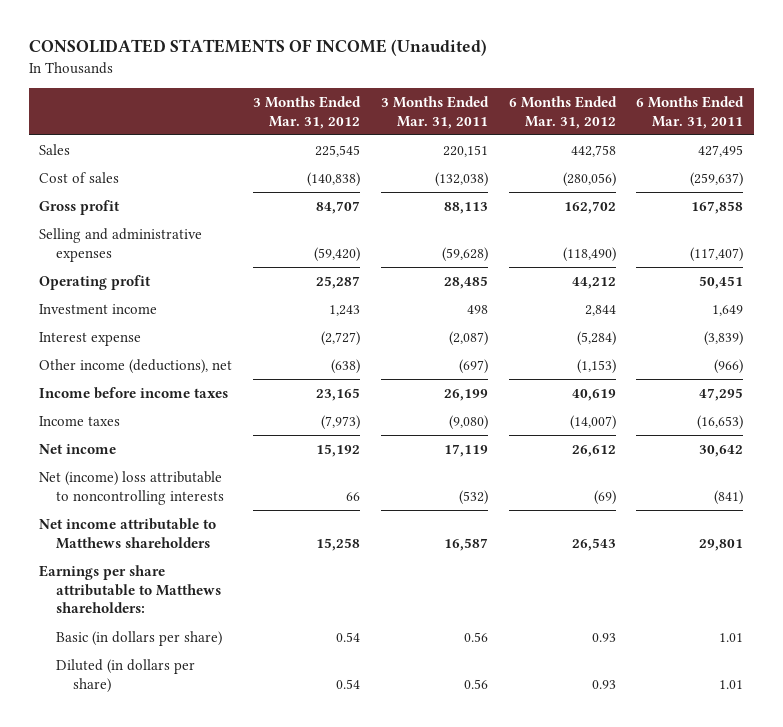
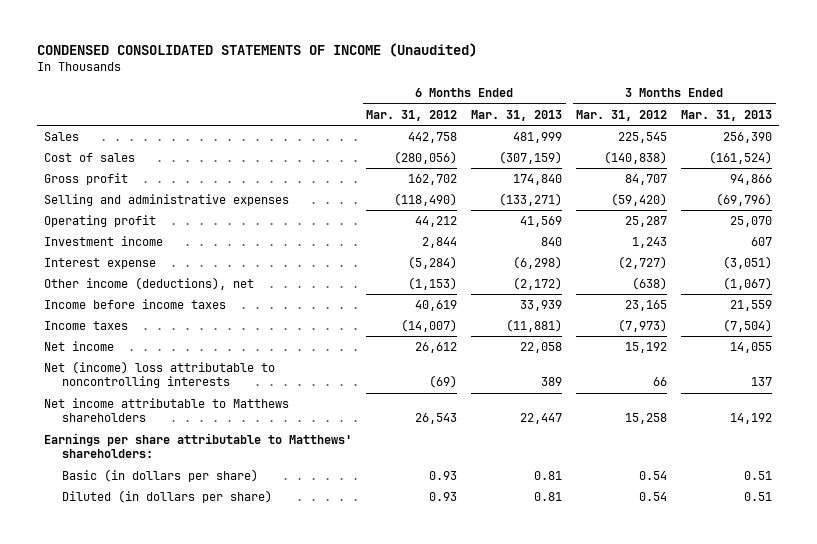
- CONSOLIDATED STATEMENTS OF INCOME (Unaudited)
+ CONDENSED CONSOLIDATED STATEMENTS OF INCOME (Unaudited)
- | 3 Months Ended Mar. 31, 2012 | 3 Months Ended Mar. 31, 2011 | 6 Months Ended Mar. 31, 2012 | 6 Months Ended Mar. 31, 2011
+ | 6 Months Ended Mar. 31, 2012 | 6 Months Ended Mar. 31, 2013 | 3 Months Ended Mar. 31, 2012 | 3 Months Ended Mar. 31, 2013
- Earnings per share attributable to Matthews shareholders:
+ Earnings per share attributable to Matthews' shareholders:

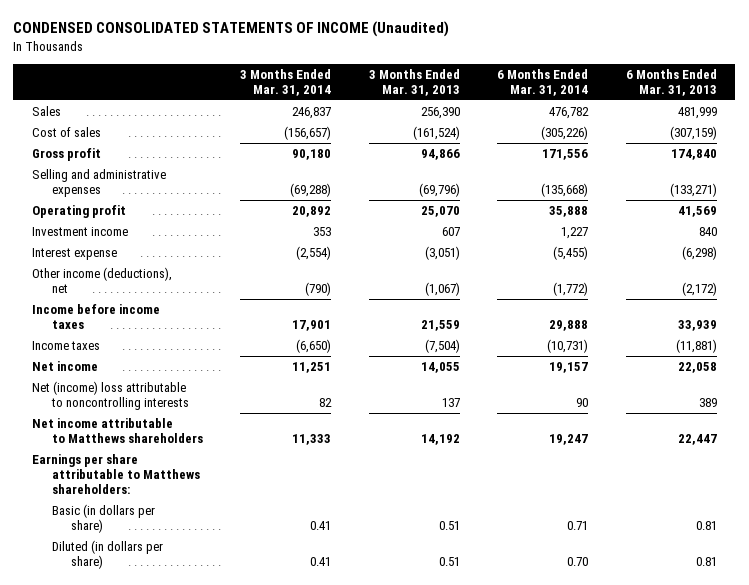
- | 6 Months Ended Mar. 31, 2012 | 6 Months Ended Mar. 31, 2013 | 3 Months Ended Mar. 31, 2012 | 3 Months Ended Mar. 31, 2013
+ | 3 Months Ended Mar. 31, 2014 | 3 Months Ended Mar. 31, 2013 | 6 Months Ended Mar. 31, 2014 | 6 Months Ended Mar. 31, 2013
- Earnings per share attributable to Matthews' shareholders:
+ Earnings per share attributable to Matthews shareholders:

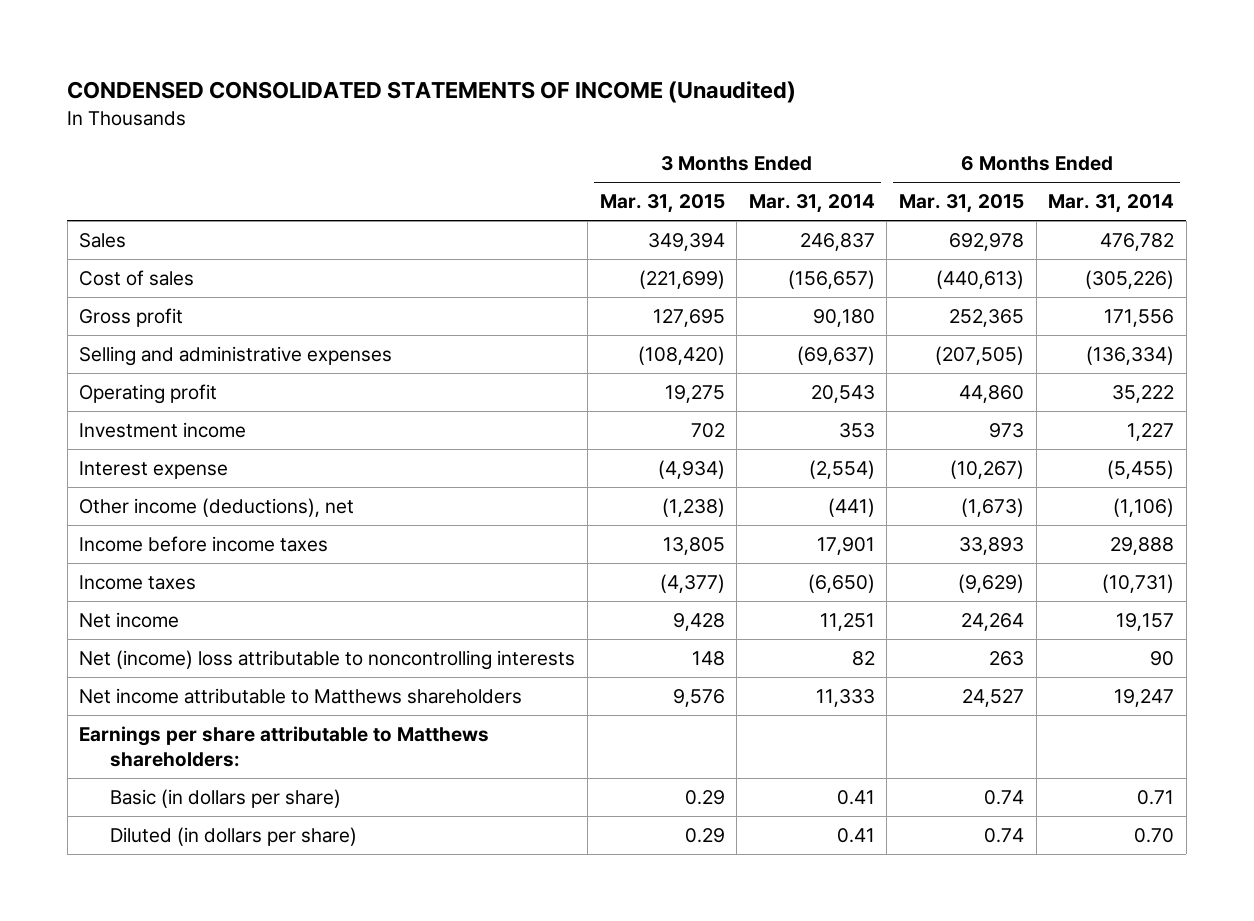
- | 3 Months Ended Mar. 31, 2014 | 3 Months Ended Mar. 31, 2013 | 6 Months Ended Mar. 31, 2014 | 6 Months Ended Mar. 31, 2013
+ | 3 Months Ended Mar. 31, 2015 | 3 Months Ended Mar. 31, 2014 | 6 Months Ended Mar. 31, 2015 | 6 Months Ended Mar. 31, 2014
- Selling and administrative expenses | (69,288) | (69,796) | (135,668) | (133,271)
- Operating profit | 20,892 | 25,070 | 35,888 | 41,569
+ Selling and administrative expenses | (108,420) | (69,637) | (207,505) | (136,334)
+ Operating profit | 19,275 | 20,543 | 44,860 | 35,222
- Other income (deductions), net | (790) | (1,067) | (1,772) | (2,172)
+ Other income (deductions), net | (1,238) | (441) | (1,673) | (1,106)

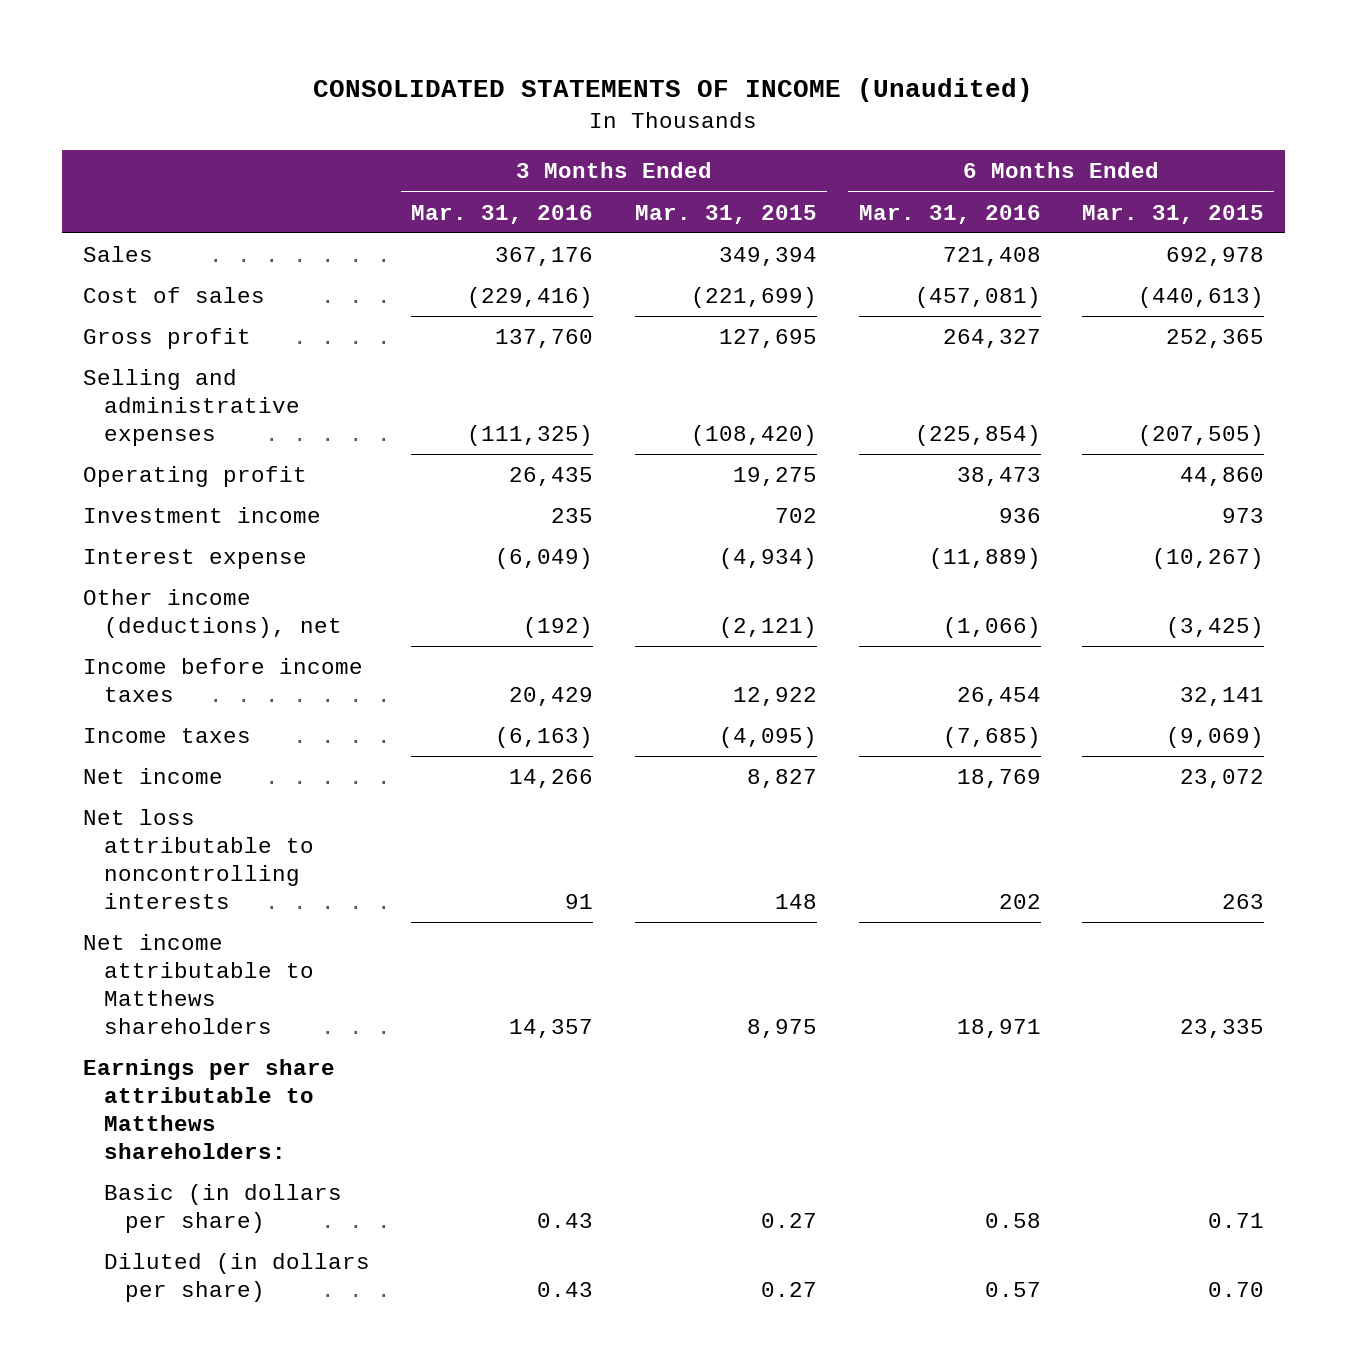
- CONDENSED CONSOLIDATED STATEMENTS OF INCOME (Unaudited)
+ CONSOLIDATED STATEMENTS OF INCOME (Unaudited)
- | 3 Months Ended Mar. 31, 2015 | 3 Months Ended Mar. 31, 2014 | 6 Months Ended Mar. 31, 2015 | 6 Months Ended Mar. 31, 2014
+ | 3 Months Ended Mar. 31, 2016 | 3 Months Ended Mar. 31, 2015 | 6 Months Ended Mar. 31, 2016 | 6 Months Ended Mar. 31, 2015
- Other income (deductions), net | (1,238) | (441) | (1,673) | (1,106)
- Income before income taxes | 13,805 | 17,901 | 33,893 | 29,888
- Income taxes | (4,377) | (6,650) | (9,629) | (10,731)
- Net income | 9,428 | 11,251 | 24,264 | 19,157
- Net (income) loss attributable to noncontrolling interests | 148 | 82 | 263 | 90
- Net income attributable to Matthews shareholders | 9,576 | 11,333 | 24,527 | 19,247
+ Other income (deductions), net | (192) | (2,121) | (1,066) | (3,425)
+ Income before income taxes | 20,429 | 12,922 | 26,454 | 32,141
+ Income taxes | (6,163) | (4,095) | (7,685) | (9,069)
+ Net income | 14,266 | 8,827 | 18,769 | 23,072
+ Net loss attributable to noncontrolling interests | 91 | 148 | 202 | 263
+ Net income attributable to Matthews shareholders | 14,357 | 8,975 | 18,971 | 23,335
- Basic (in dollars per share) | 0.29 | 0.41 | 0.74 | 0.71
- Diluted (in dollars per share) | 0.29 | 0.41 | 0.74 | 0.70
+ Basic (in dollars per share) | 0.43 | 0.27 | 0.58 | 0.71
+ Diluted (in dollars per share) | 0.43 | 0.27 | 0.57 | 0.70

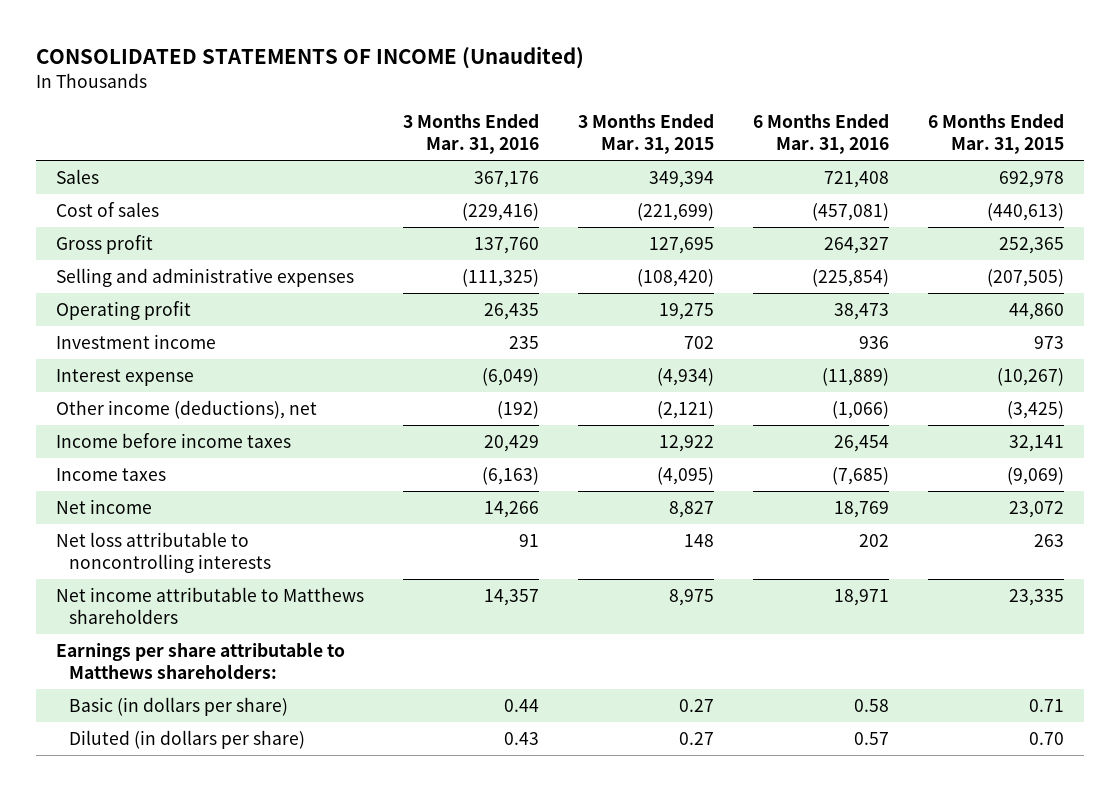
- Basic (in dollars per share) | 0.43 | 0.27 | 0.58 | 0.71
+ Basic (in dollars per share) | 0.44 | 0.27 | 0.58 | 0.71

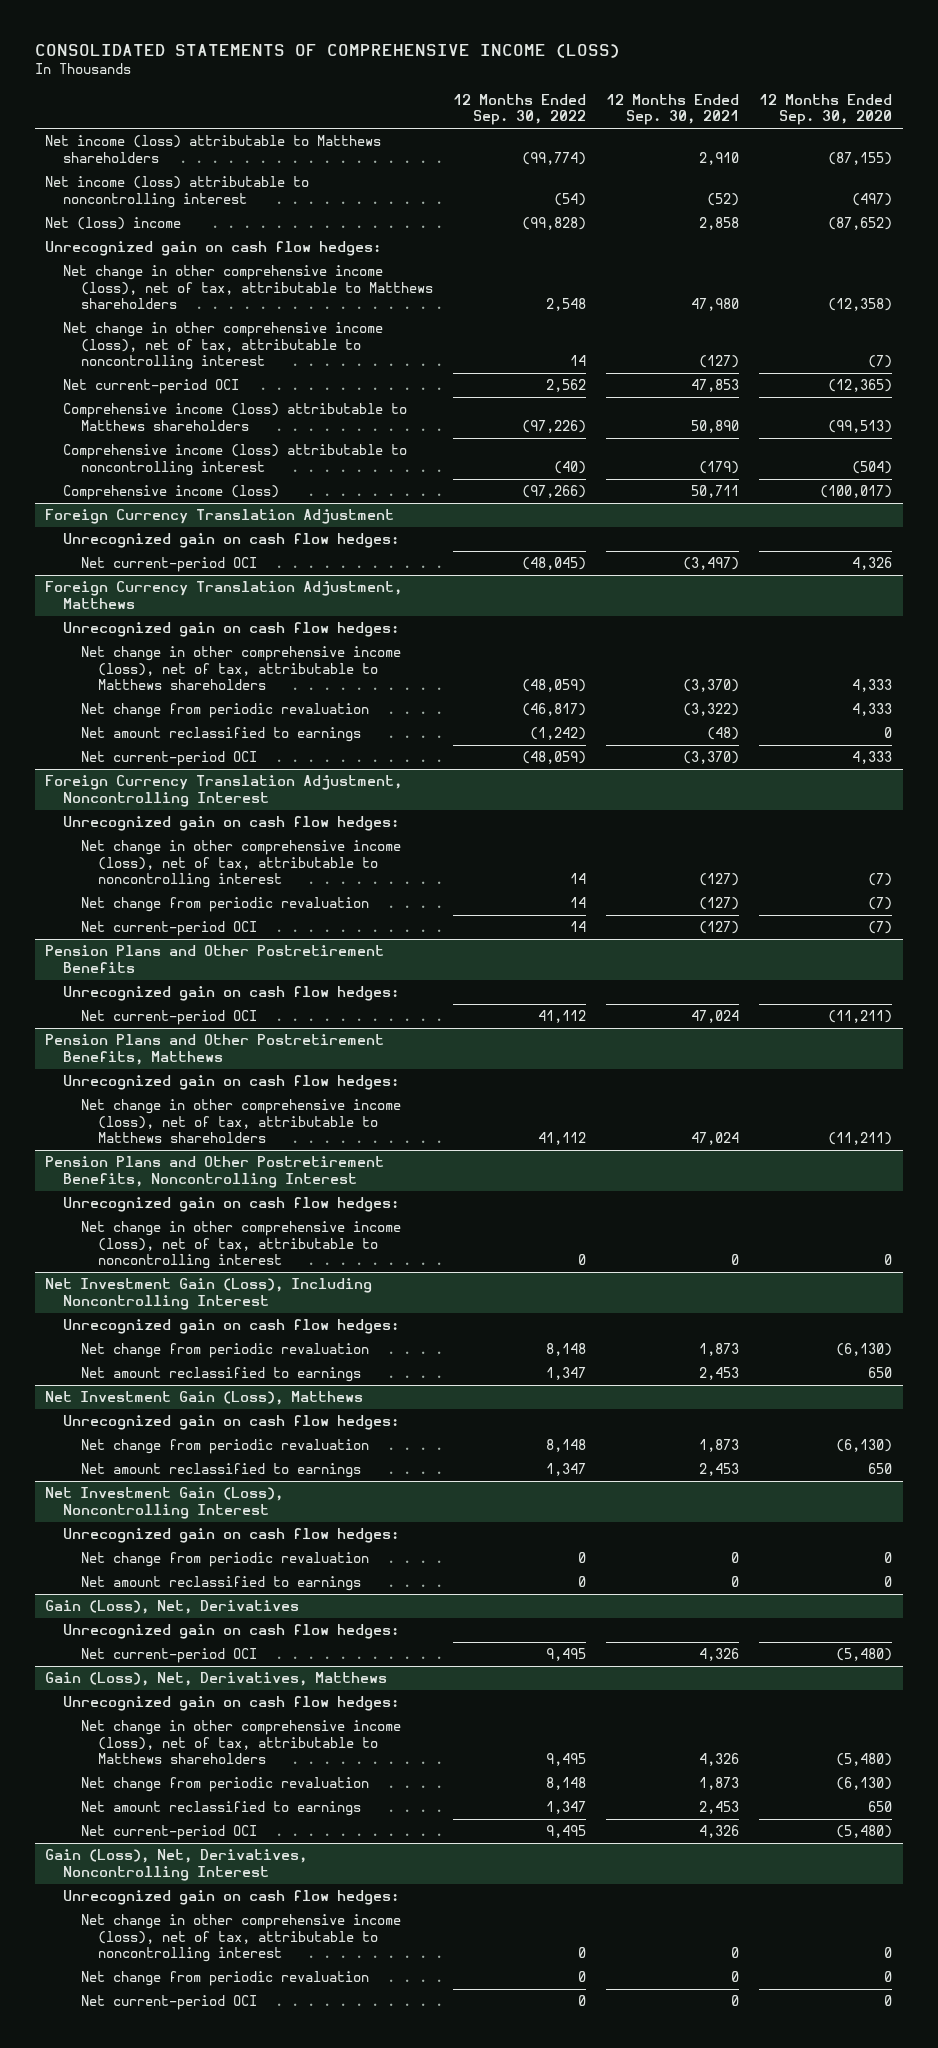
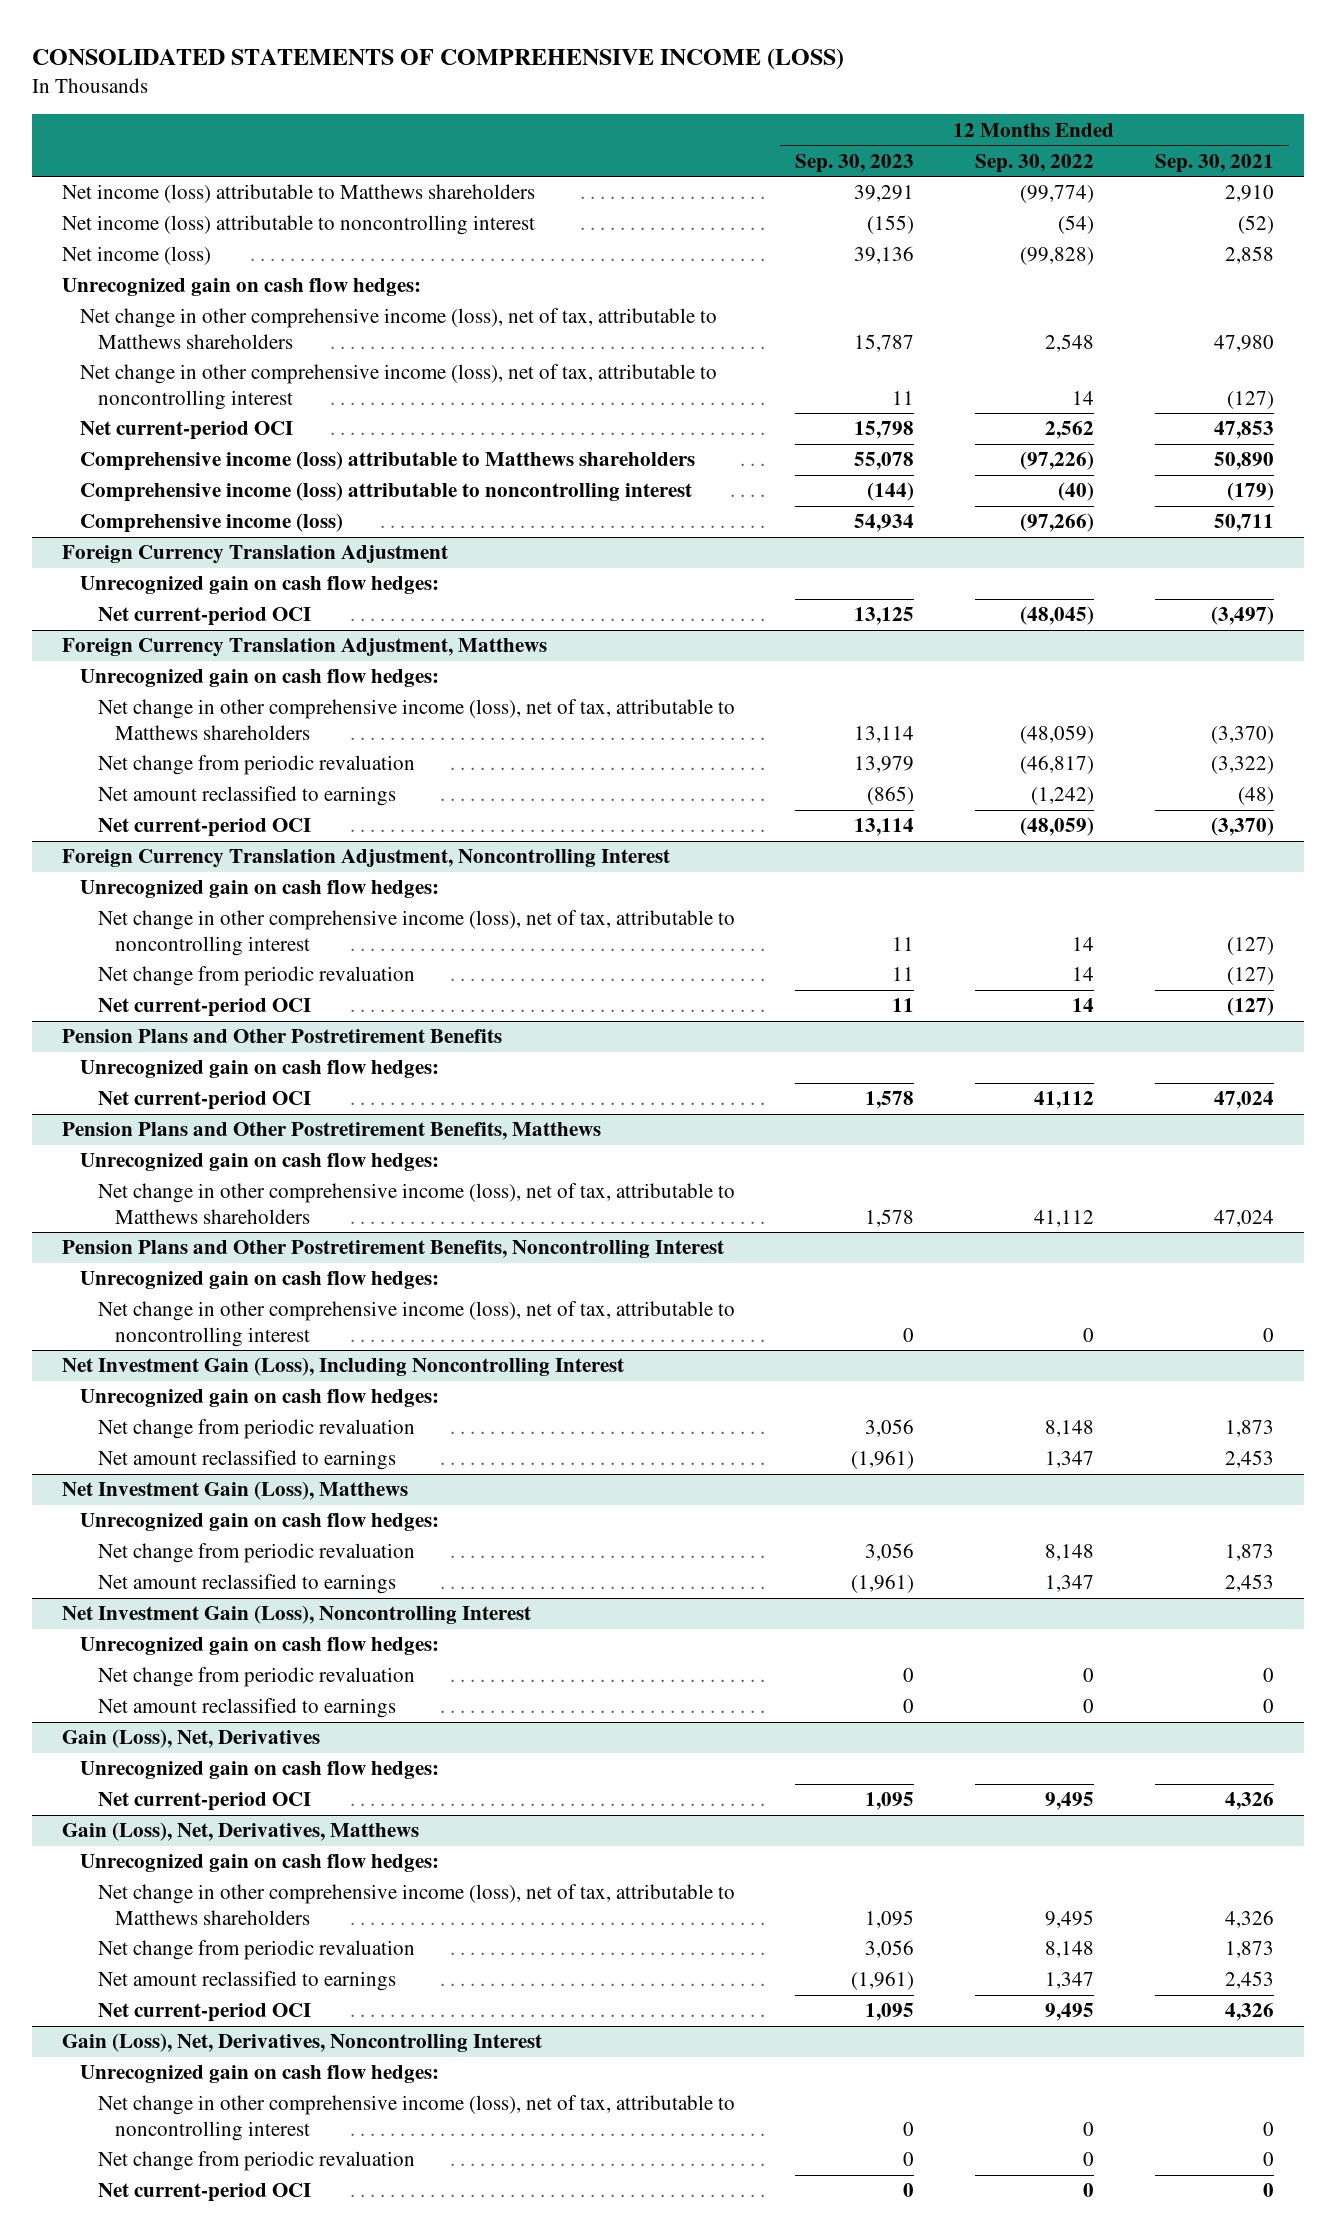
- | 12 Months Ended Sep. 30, 2022 | 12 Months Ended Sep. 30, 2021 | 12 Months Ended Sep. 30, 2020
+ | 12 Months Ended Sep. 30, 2023 | 12 Months Ended Sep. 30, 2022 | 12 Months Ended Sep. 30, 2021
- Net (loss) income | (99,828) | 2,858 | (87,652)
+ Net income (loss) | 39,136 | (99,828) | 2,858

